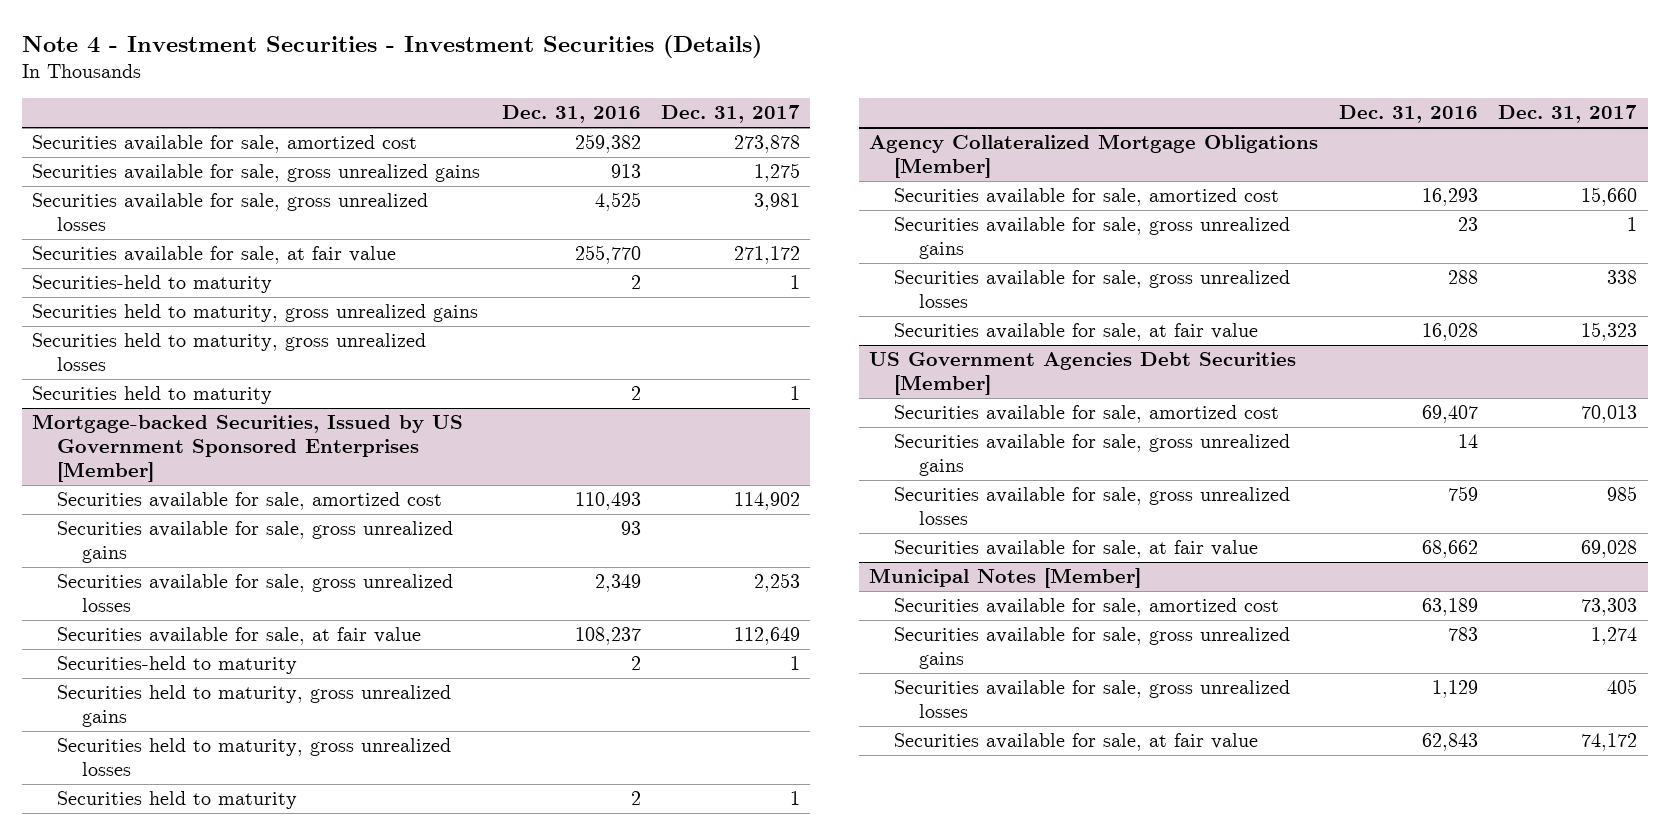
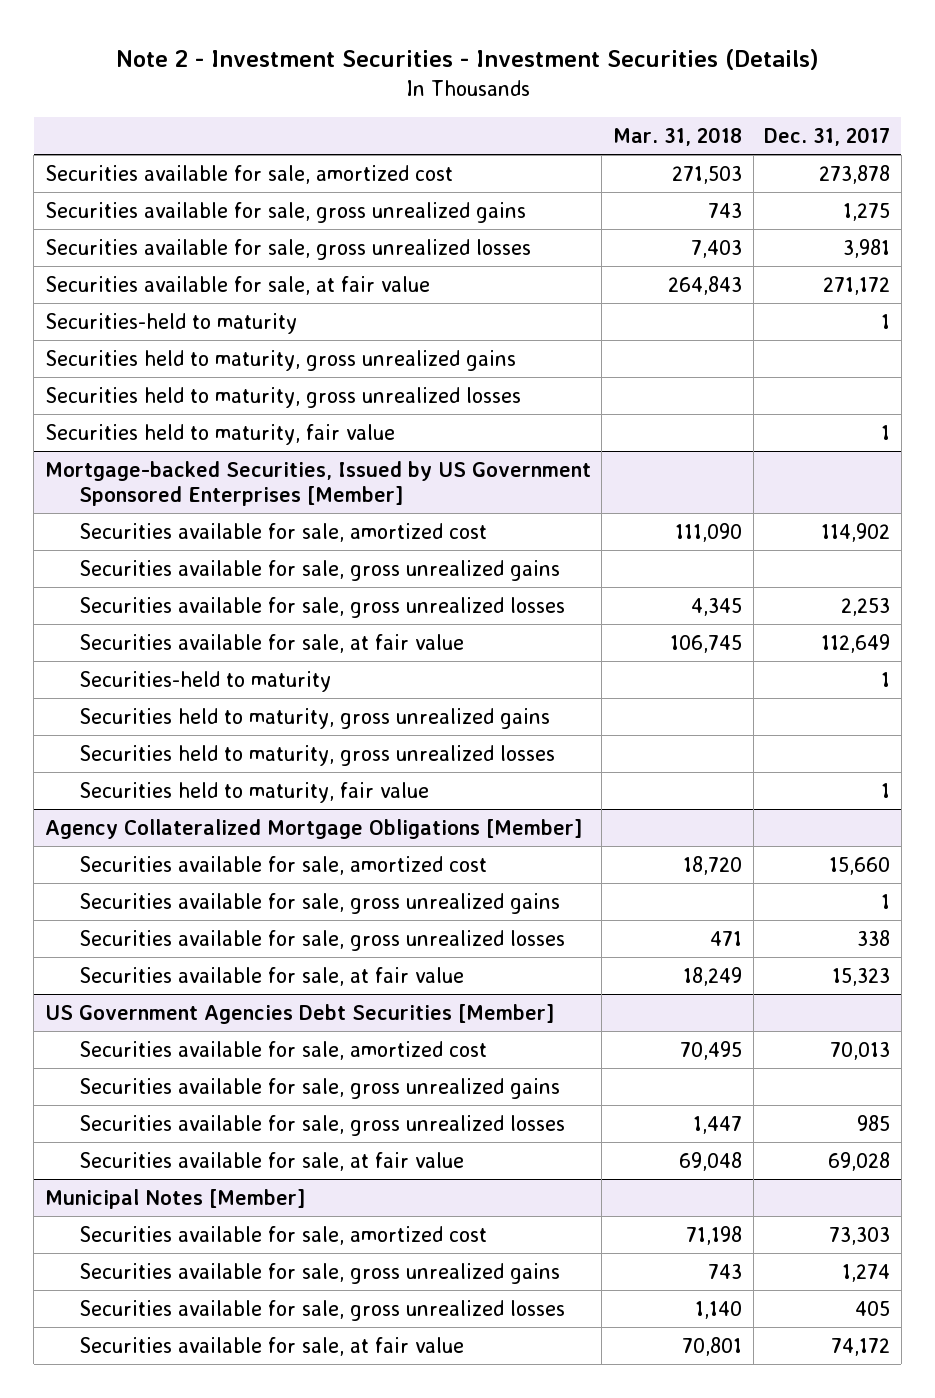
- Note 4 - Investment Securities - Investment Securities (Details)
+ Note 2 - Investment Securities - Investment Securities (Details)
- | Dec. 31, 2016 | Dec. 31, 2017
+ | Mar. 31, 2018 | Dec. 31, 2017
- Securities held to maturity | 2 | 1
+ Securities held to maturity, fair value | | 1
@ Mortgage-backed Securities, Issued by US Government Sponsored Enterprises [Member]
- Securities held to maturity | 2 | 1
+ Securities held to maturity, fair value | | 1

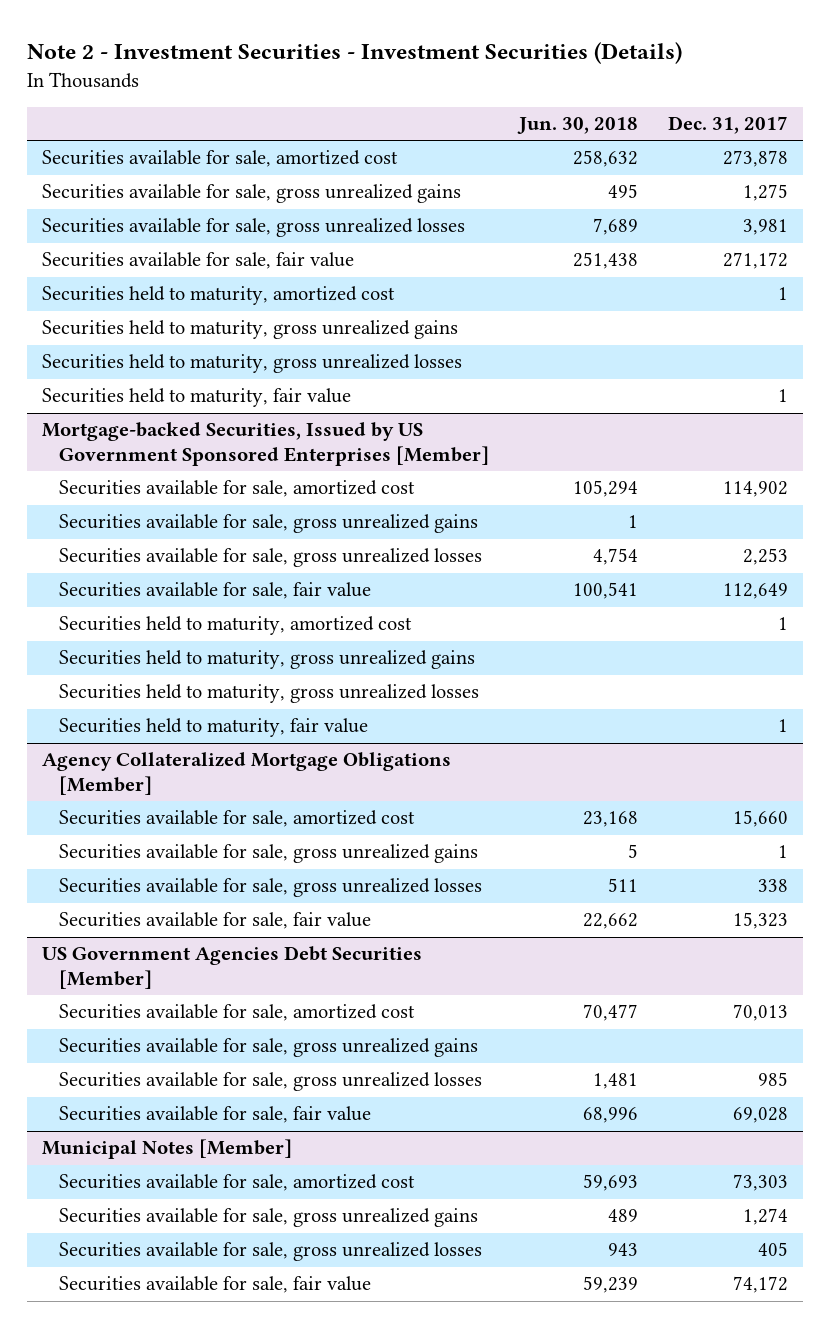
- | Mar. 31, 2018 | Dec. 31, 2017
+ | Jun. 30, 2018 | Dec. 31, 2017
- Securities available for sale, at fair value | 264,843 | 271,172
- Securities-held to maturity | | 1
+ Securities available for sale, fair value | 251,438 | 271,172
+ Securities held to maturity, amortized cost | | 1
@ Mortgage-backed Securities, Issued by US Government Sponsored Enterprises [Member]
- Securities available for sale, at fair value | 106,745 | 112,649
- Securities-held to maturity | | 1
+ Securities available for sale, fair value | 100,541 | 112,649
+ Securities held to maturity, amortized cost | | 1
@ Agency Collateralized Mortgage Obligations [Member]
- Securities available for sale, at fair value | 18,249 | 15,323
+ Securities available for sale, fair value | 22,662 | 15,323
@ US Government Agencies Debt Securities [Member]
- Securities available for sale, at fair value | 69,048 | 69,028
+ Securities available for sale, fair value | 68,996 | 69,028
@ Municipal Notes [Member]
- Securities available for sale, at fair value | 70,801 | 74,172
+ Securities available for sale, fair value | 59,239 | 74,172

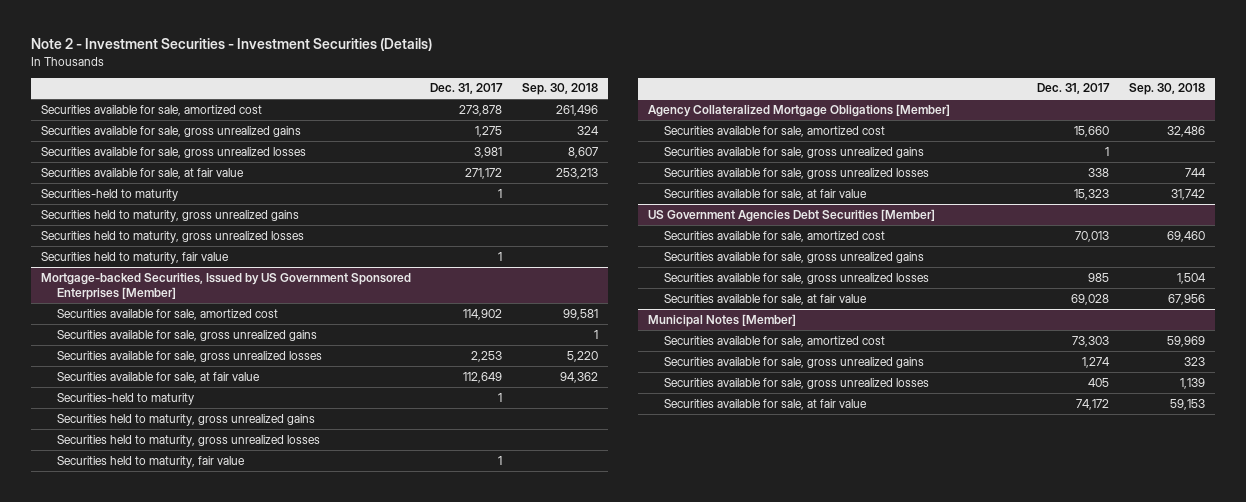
- | Jun. 30, 2018 | Dec. 31, 2017
+ | Dec. 31, 2017 | Sep. 30, 2018
- Securities available for sale, fair value | 251,438 | 271,172
- Securities held to maturity, amortized cost | | 1
+ Securities available for sale, at fair value | 271,172 | 253,213
+ Securities-held to maturity | 1 |
@ Mortgage-backed Securities, Issued by US Government Sponsored Enterprises [Member]
- Securities available for sale, fair value | 100,541 | 112,649
- Securities held to maturity, amortized cost | | 1
+ Securities available for sale, at fair value | 112,649 | 94,362
+ Securities-held to maturity | 1 |
@ Agency Collateralized Mortgage Obligations [Member]
- Securities available for sale, fair value | 22,662 | 15,323
+ Securities available for sale, at fair value | 15,323 | 31,742
@ US Government Agencies Debt Securities [Member]
- Securities available for sale, fair value | 68,996 | 69,028
+ Securities available for sale, at fair value | 69,028 | 67,956
@ Municipal Notes [Member]
- Securities available for sale, fair value | 59,239 | 74,172
+ Securities available for sale, at fair value | 74,172 | 59,153

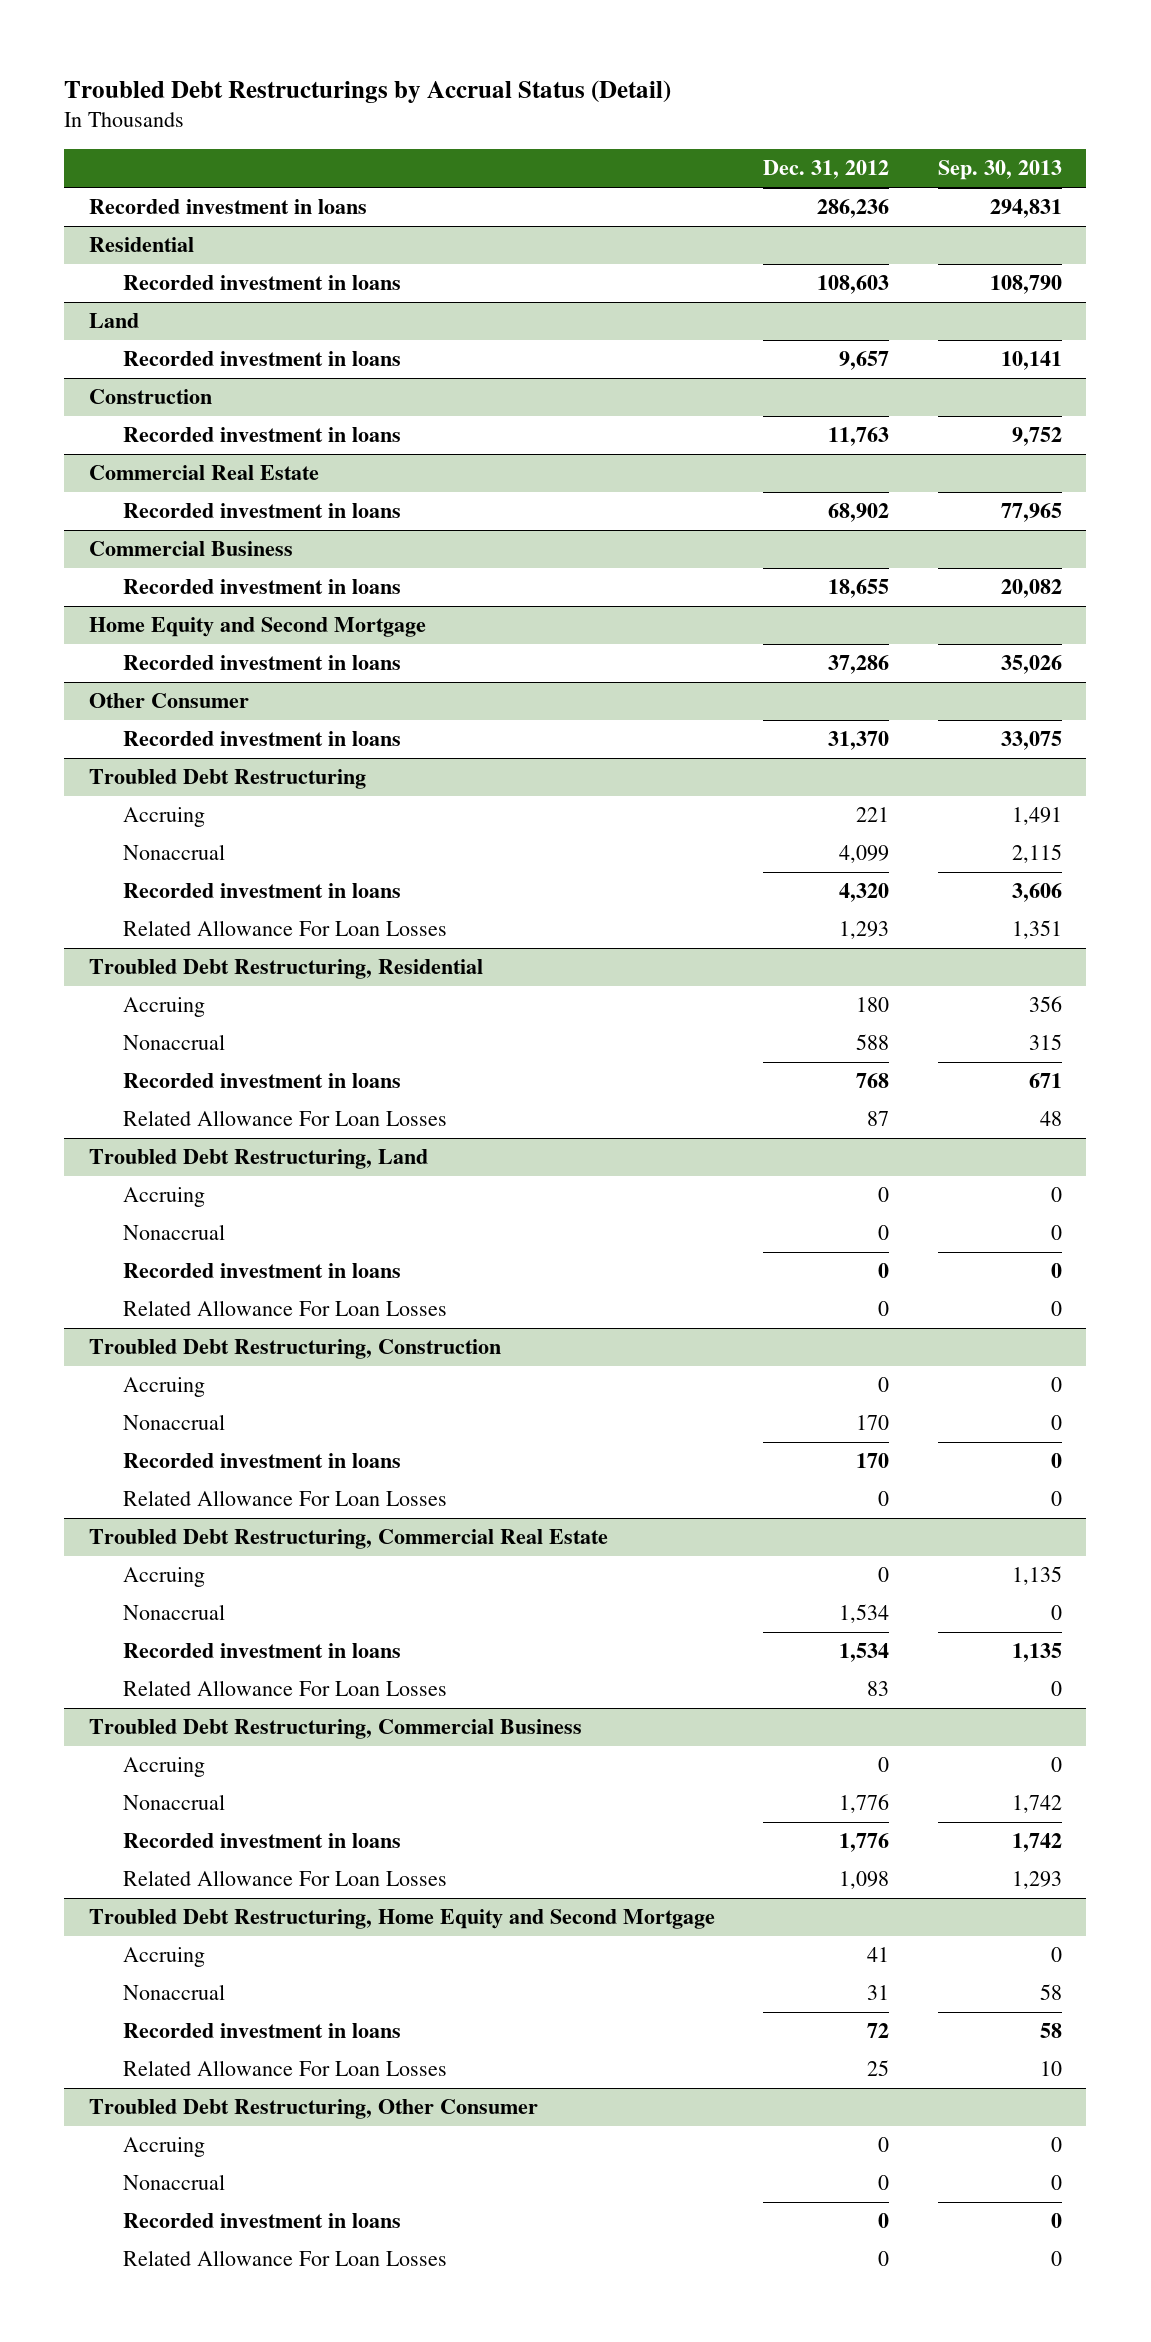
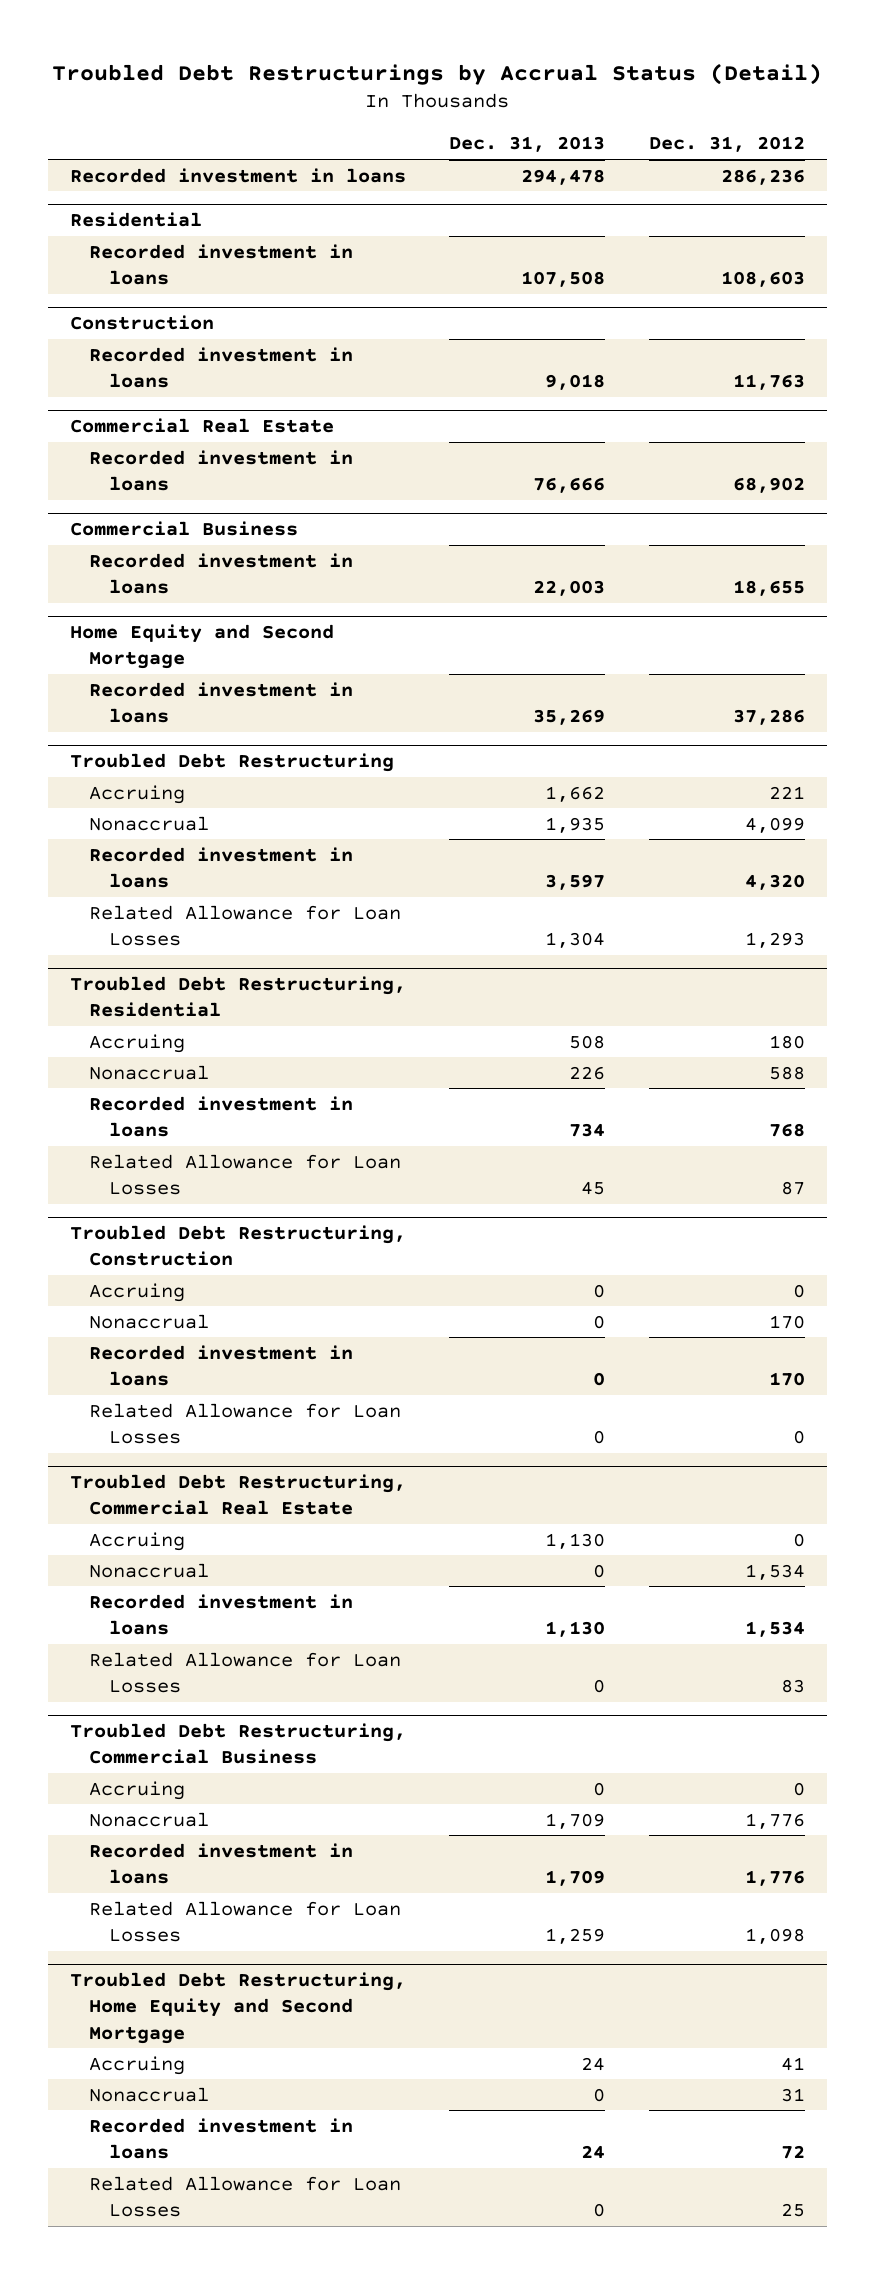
- | Dec. 31, 2012 | Sep. 30, 2013
+ | Dec. 31, 2013 | Dec. 31, 2012
- Land
- Recorded investment in loans | 9,657 | 10,141
- Other Consumer
- Recorded investment in loans | 31,370 | 33,075
@ Troubled Debt Restructuring
- Related Allowance For Loan Losses | 1,293 | 1,351
+ Related Allowance for Loan Losses | 1,304 | 1,293
@ Troubled Debt Restructuring, Residential
- Related Allowance For Loan Losses | 87 | 48
- Troubled Debt Restructuring, Land
- Accruing | 0 | 0
- Nonaccrual | 0 | 0
- Recorded investment in loans | 0 | 0
- Related Allowance For Loan Losses | 0 | 0
@ Troubled Debt Restructuring, Residential
+ Related Allowance for Loan Losses | 45 | 87
@ Troubled Debt Restructuring, Construction
- Related Allowance For Loan Losses | 0 | 0
+ Related Allowance for Loan Losses | 0 | 0
@ Troubled Debt Restructuring, Commercial Real Estate
- Related Allowance For Loan Losses | 83 | 0
+ Related Allowance for Loan Losses | 0 | 83
@ Troubled Debt Restructuring, Commercial Business
- Related Allowance For Loan Losses | 1,098 | 1,293
+ Related Allowance for Loan Losses | 1,259 | 1,098
@ Troubled Debt Restructuring, Home Equity and Second Mortgage
- Related Allowance For Loan Losses | 25 | 10
- Troubled Debt Restructuring, Other Consumer
- Accruing | 0 | 0
- Nonaccrual | 0 | 0
- Recorded investment in loans | 0 | 0
- Related Allowance For Loan Losses | 0 | 0
@ Troubled Debt Restructuring, Home Equity and Second Mortgage
+ Related Allowance for Loan Losses | 0 | 25

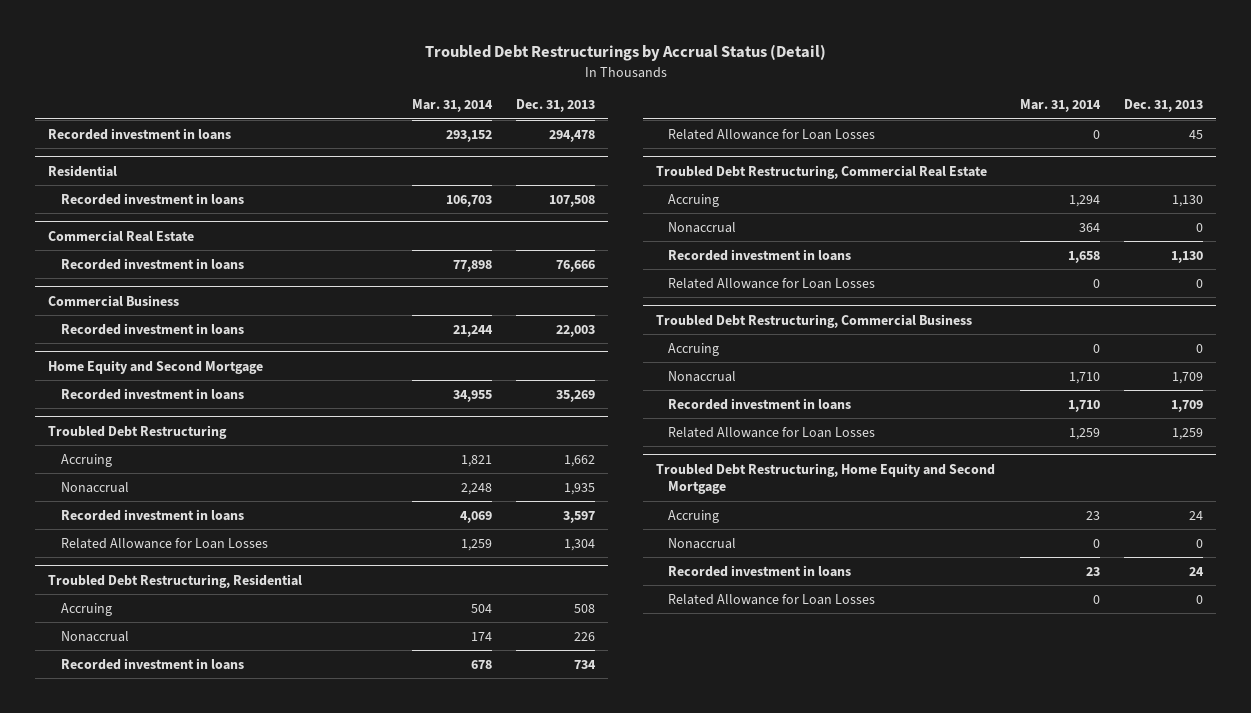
- | Dec. 31, 2013 | Dec. 31, 2012
+ | Mar. 31, 2014 | Dec. 31, 2013
- Construction
- Recorded investment in loans | 9,018 | 11,763
- Troubled Debt Restructuring, Construction
- Accruing | 0 | 0
- Nonaccrual | 0 | 170
- Recorded investment in loans | 0 | 170
- Related Allowance for Loan Losses | 0 | 0

